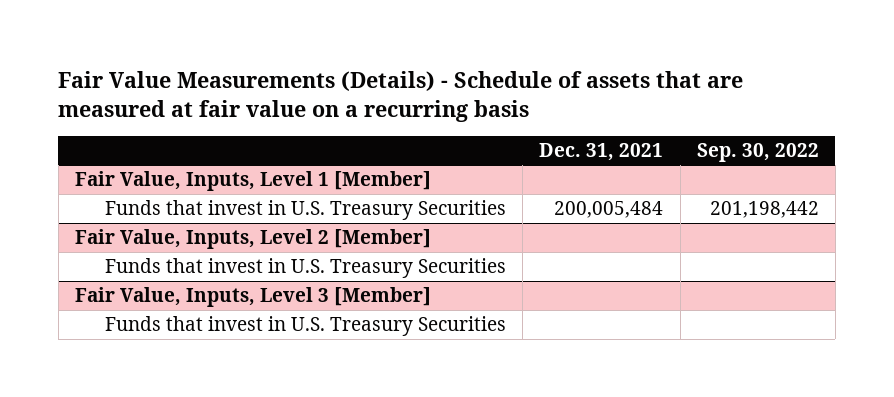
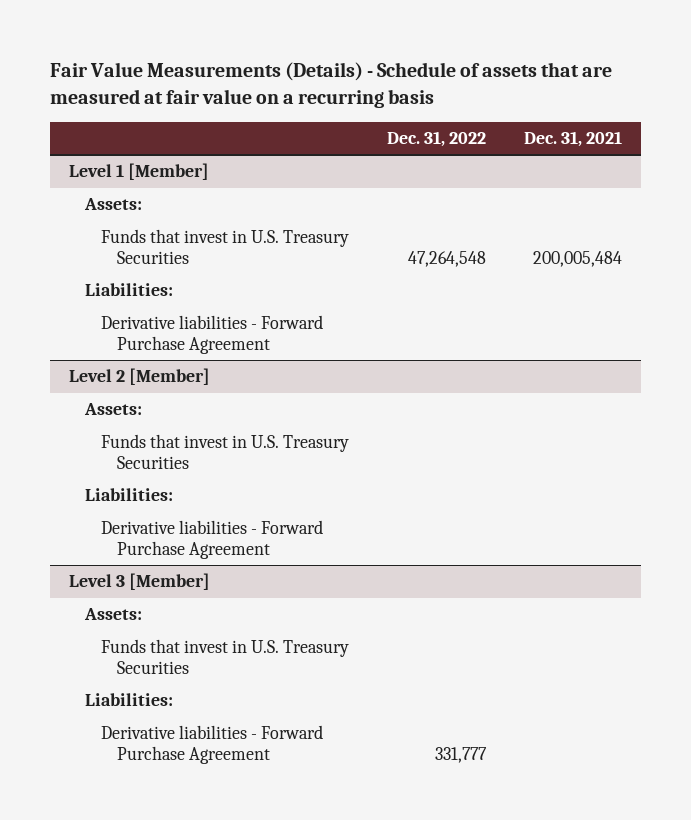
- | Dec. 31, 2021 | Sep. 30, 2022
+ | Dec. 31, 2022 | Dec. 31, 2021
- Fair Value, Inputs, Level 1 [Member]
+ Level 1 [Member]
+ Assets:
- Fair Value, Inputs, Level 2 [Member]
+ Liabilities:
+ Derivative liabilities - Forward Purchase Agreement
+ Level 2 [Member]
+ Assets:
- Fair Value, Inputs, Level 3 [Member]
+ Liabilities:
+ Derivative liabilities - Forward Purchase Agreement
+ Level 3 [Member]
+ Assets:
+ Liabilities:
+ Derivative liabilities - Forward Purchase Agreement | 331,777 |

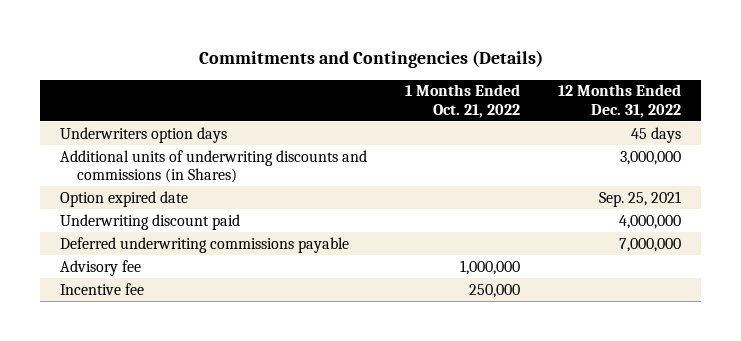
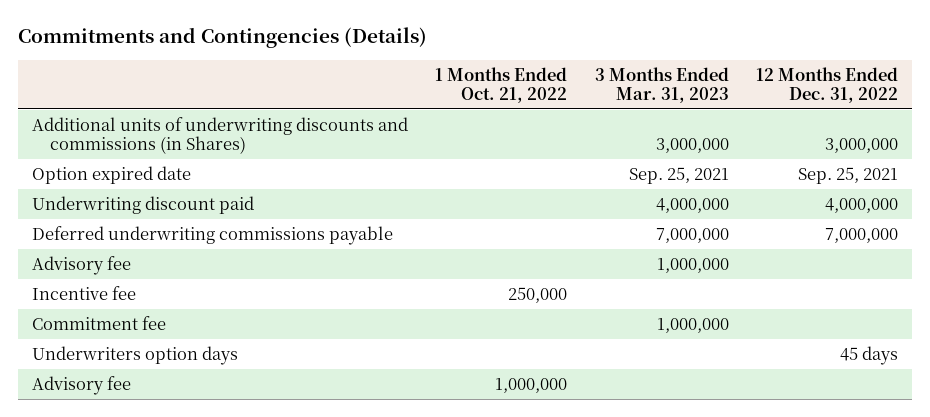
- | 1 Months Ended Oct. 21, 2022 | 12 Months Ended Dec. 31, 2022
+ | 1 Months Ended Oct. 21, 2022 | 3 Months Ended Mar. 31, 2023 | 12 Months Ended Dec. 31, 2022
+ Advisory fee | | 1,000,000 |
+ Commitment fee | | 1,000,000 |
moved down: Underwriters option days | | | 45 days
moved down: Advisory fee | 1,000,000 | |

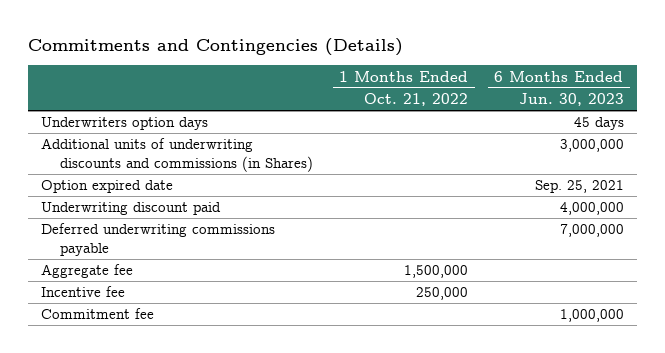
- | 1 Months Ended Oct. 21, 2022 | 3 Months Ended Mar. 31, 2023 | 12 Months Ended Dec. 31, 2022
+ | 1 Months Ended Oct. 21, 2022 | 6 Months Ended Jun. 30, 2023
moved up: Underwriters option days | | 45 days
- Advisory fee | | 1,000,000 |
+ Aggregate fee | 1,500,000 |
- Advisory fee | 1,000,000 | |

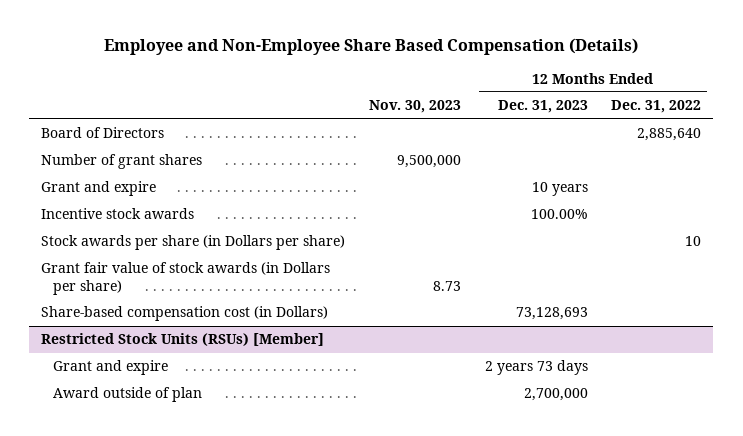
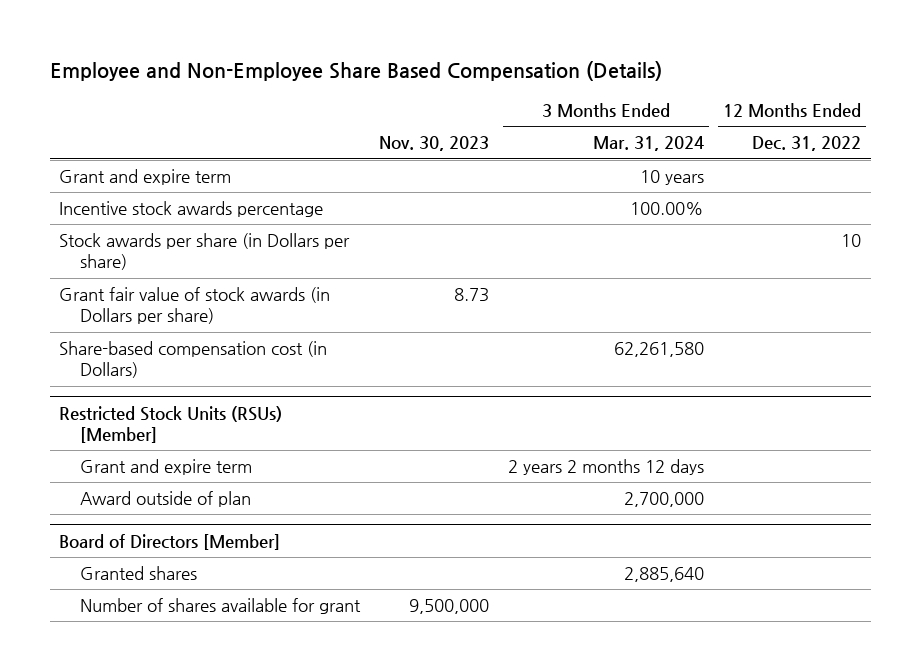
- | Nov. 30, 2023 | 12 Months Ended Dec. 31, 2023 | 12 Months Ended Dec. 31, 2022
+ | Nov. 30, 2023 | 3 Months Ended Mar. 31, 2024 | 12 Months Ended Dec. 31, 2022
- Board of Directors | | | 2,885,640
- Number of grant shares | 9,500,000 | |
- Grant and expire | | 10 years |
- Incentive stock awards | | 100.00% |
+ Grant and expire term | | 10 years |
+ Incentive stock awards percentage | | 100.00% |
@ Restricted Stock Units (RSUs) [Member]
- Grant and expire | | 2 years 73 days |
+ Grant and expire term | | 2 years 2 months 12 days |
+ Board of Directors [Member]
+ Granted shares | | 2,885,640 |
+ Number of shares available for grant | 9,500,000 | |

